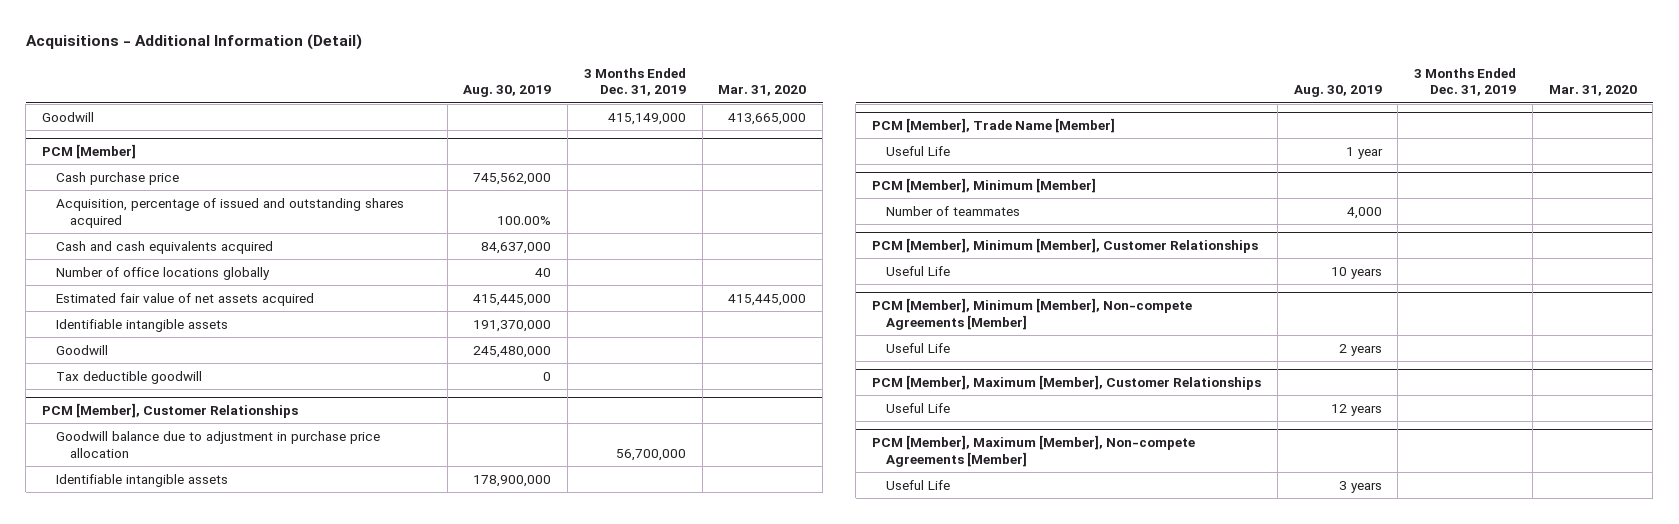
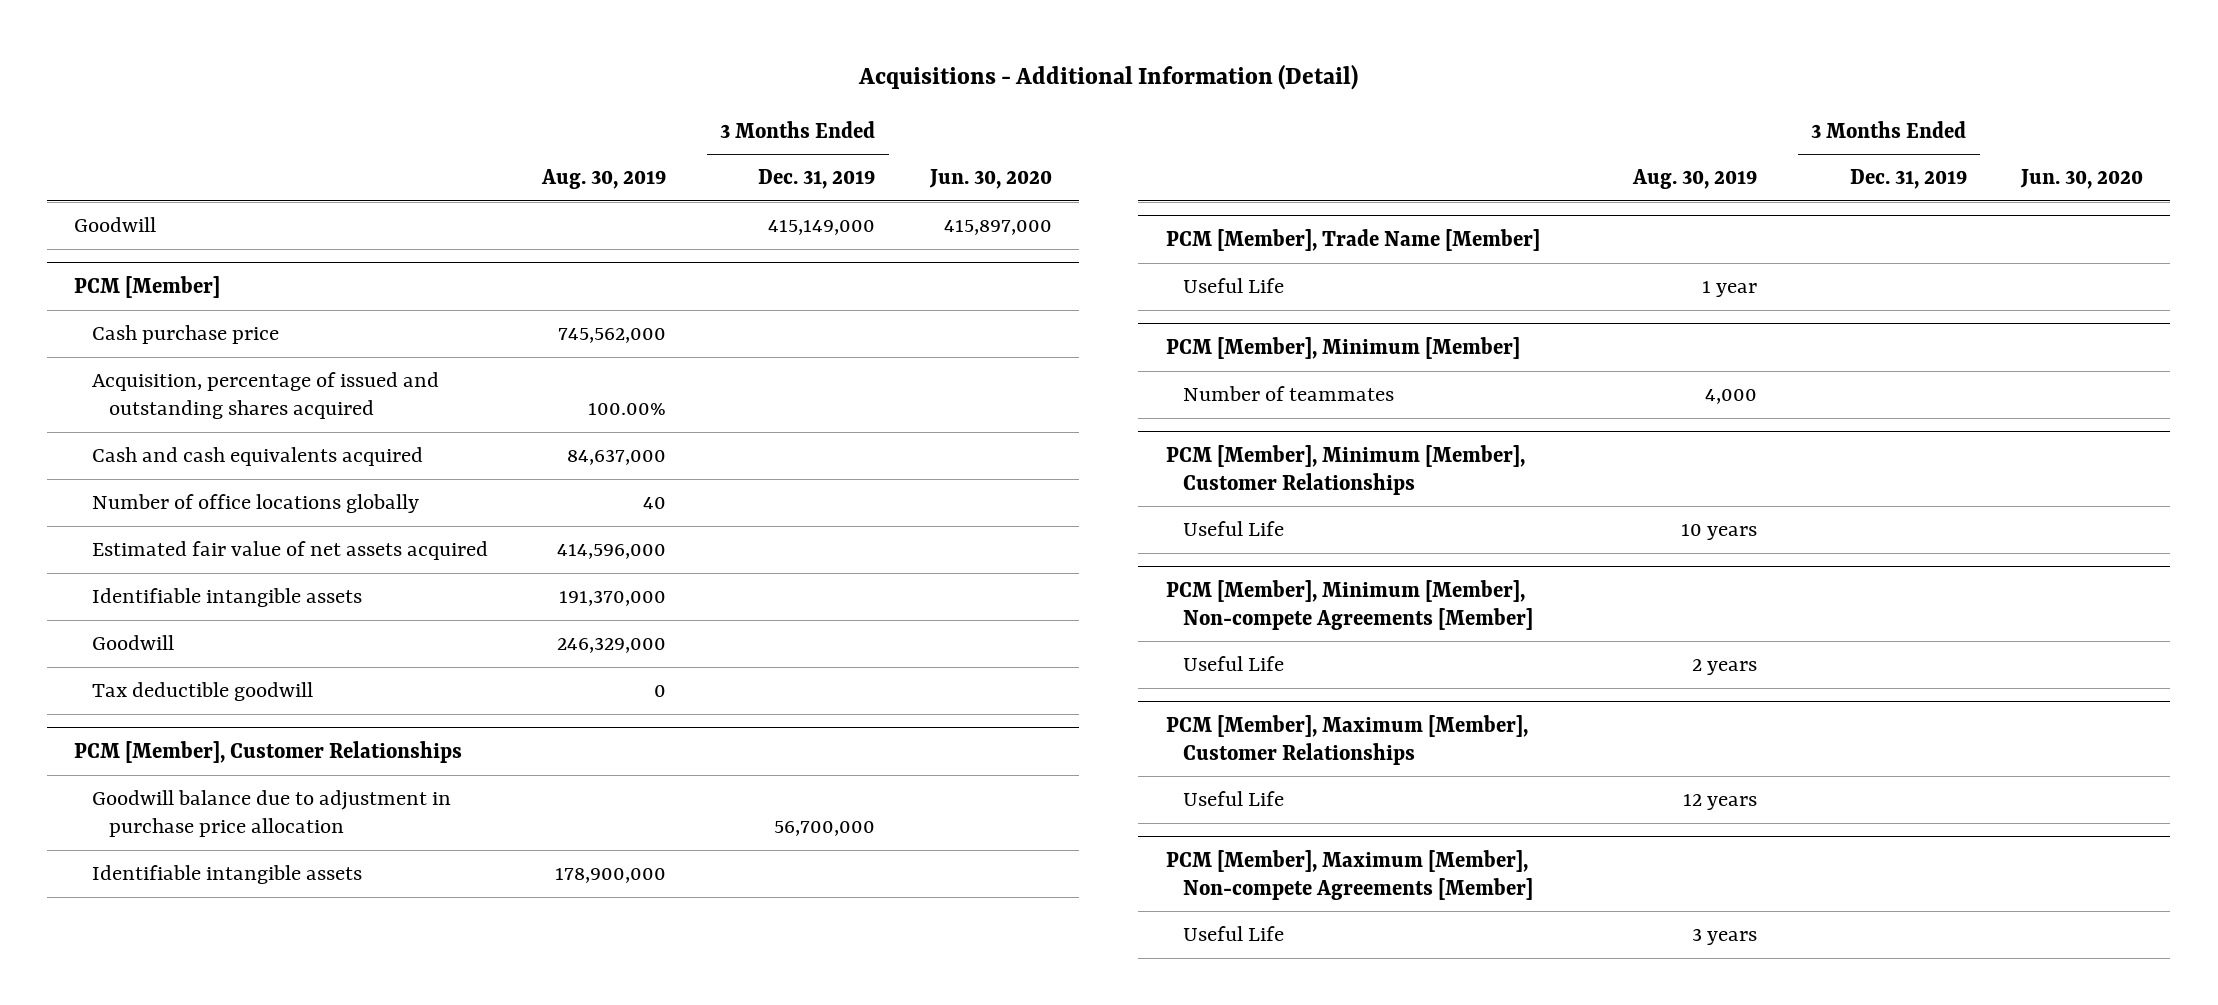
- | Aug. 30, 2019 | 3 Months Ended Dec. 31, 2019 | Mar. 31, 2020
+ | Aug. 30, 2019 | 3 Months Ended Dec. 31, 2019 | Jun. 30, 2020
@ PCM [Member]
- Estimated fair value of net assets acquired | 415,445,000 | | 415,445,000
+ Estimated fair value of net assets acquired | 414,596,000 | |
- Goodwill | 245,480,000 | |
+ Goodwill | 246,329,000 | |

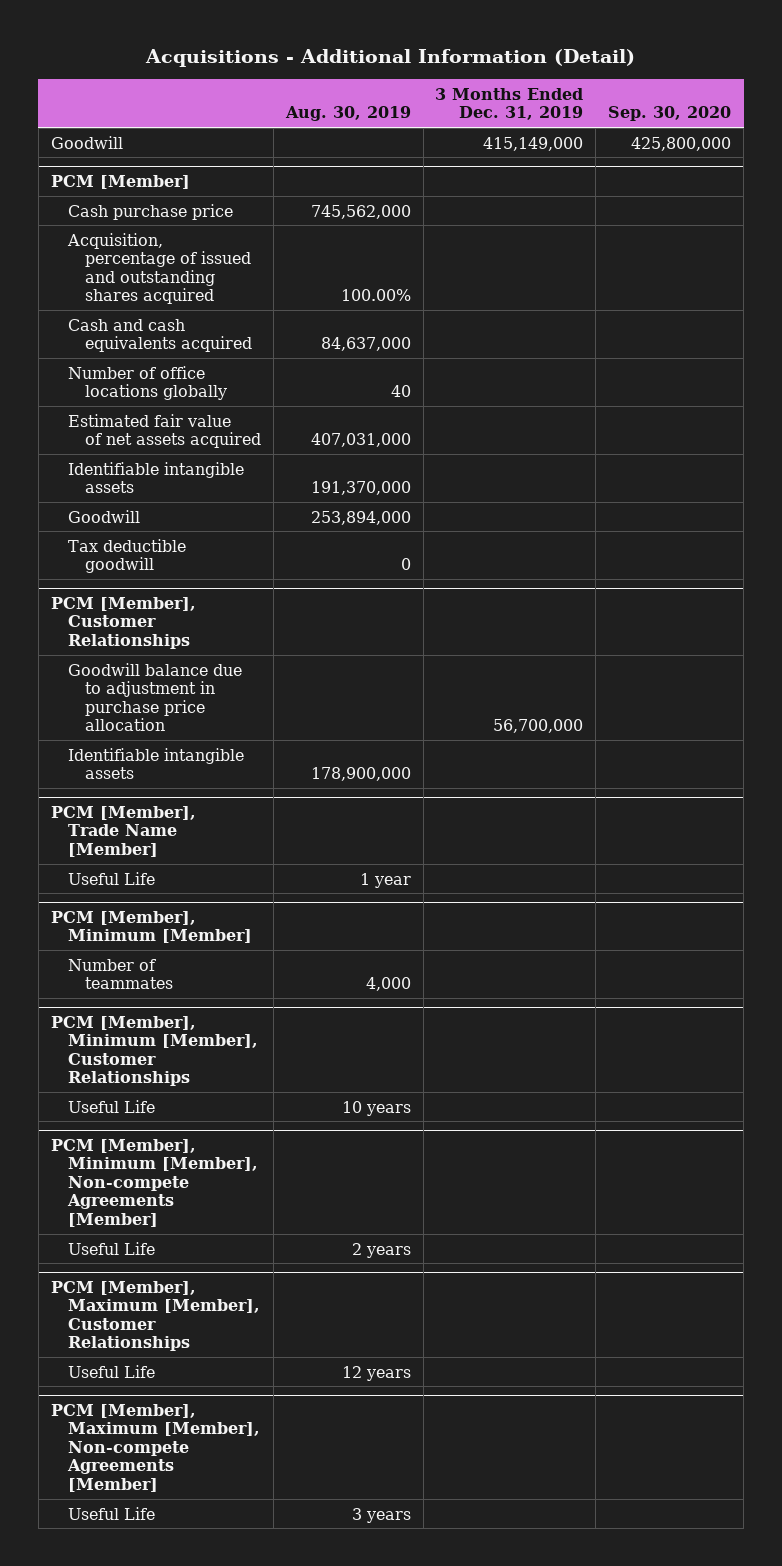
- | Aug. 30, 2019 | 3 Months Ended Dec. 31, 2019 | Jun. 30, 2020
+ | Aug. 30, 2019 | 3 Months Ended Dec. 31, 2019 | Sep. 30, 2020
@ PCM [Member]
- Estimated fair value of net assets acquired | 414,596,000 | |
+ Estimated fair value of net assets acquired | 407,031,000 | |
- Goodwill | 246,329,000 | |
+ Goodwill | 253,894,000 | |

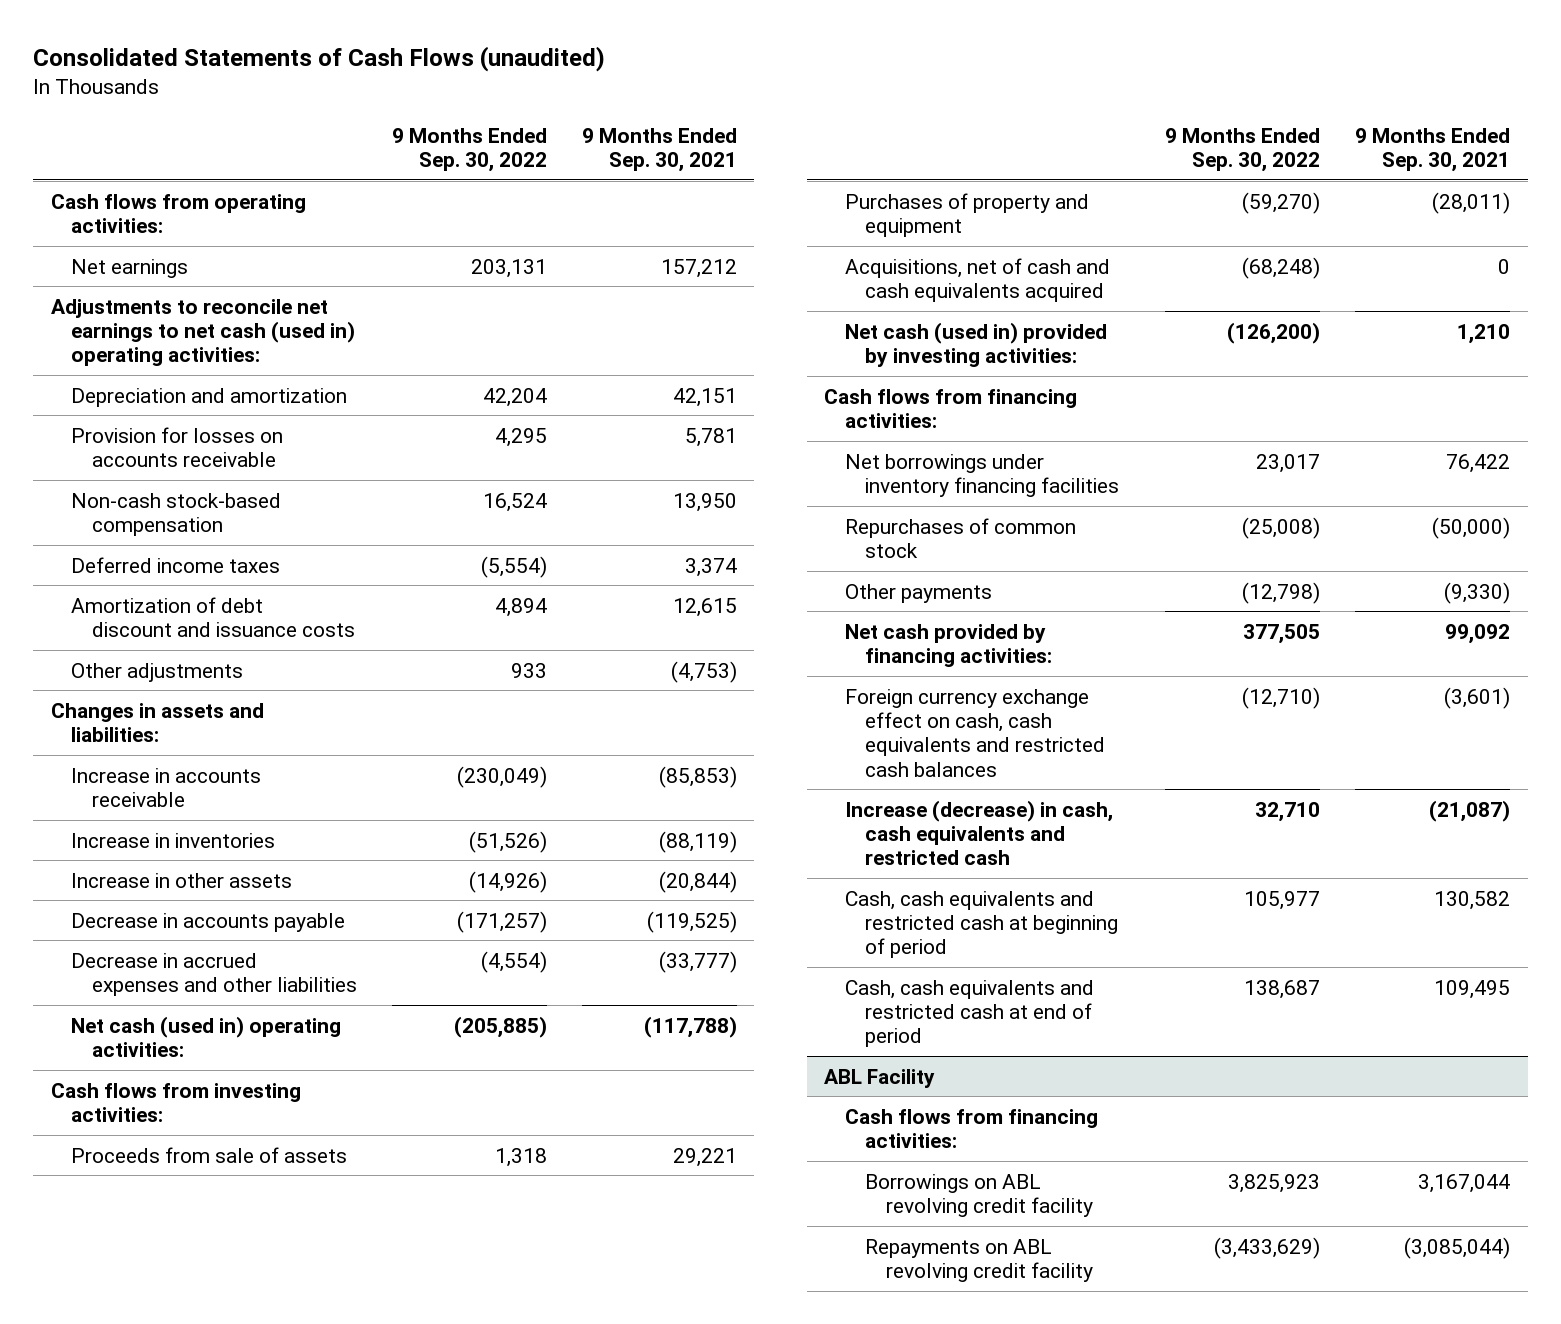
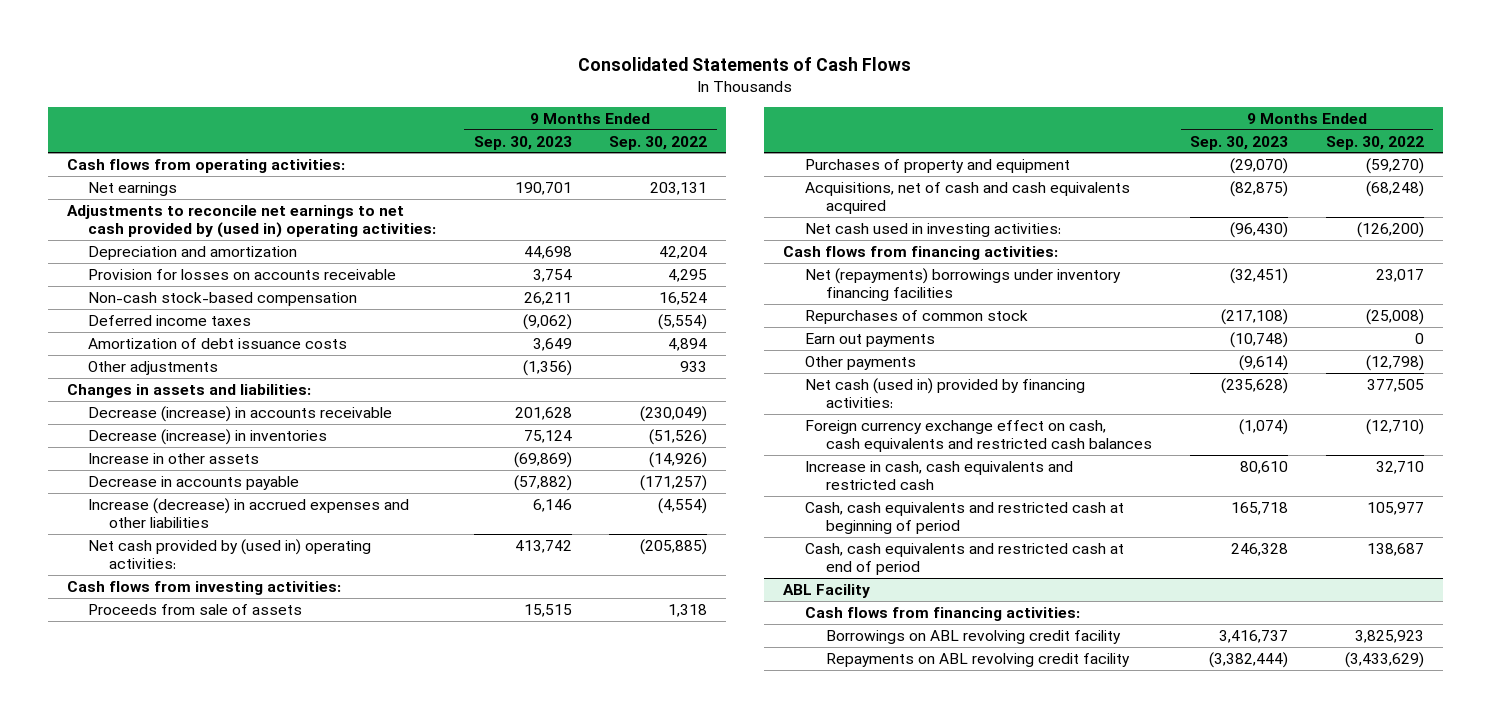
- Consolidated Statements of Cash Flows (unaudited)
+ Consolidated Statements of Cash Flows
- | 9 Months Ended Sep. 30, 2022 | 9 Months Ended Sep. 30, 2021
+ | 9 Months Ended Sep. 30, 2023 | 9 Months Ended Sep. 30, 2022
- Adjustments to reconcile net earnings to net cash (used in) operating activities:
+ Adjustments to reconcile net earnings to net cash provided by (used in) operating activities:
- Amortization of debt discount and issuance costs | 4,894 | 12,615
+ Amortization of debt issuance costs | 3,649 | 4,894
- Increase in accounts receivable | (230,049) | (85,853)
- Increase in inventories | (51,526) | (88,119)
+ Decrease (increase) in accounts receivable | 201,628 | (230,049)
+ Decrease (increase) in inventories | 75,124 | (51,526)
- Decrease in accrued expenses and other liabilities | (4,554) | (33,777)
- Net cash (used in) operating activities: | (205,885) | (117,788)
+ Increase (decrease) in accrued expenses and other liabilities | 6,146 | (4,554)
+ Net cash provided by (used in) operating activities: | 413,742 | (205,885)
- Net cash (used in) provided by investing activities: | (126,200) | 1,210
+ Net cash used in investing activities: | (96,430) | (126,200)
- Net borrowings under inventory financing facilities | 23,017 | 76,422
+ Net (repayments) borrowings under inventory financing facilities | (32,451) | 23,017
+ Earn out payments | (10,748) | 0
- Net cash provided by financing activities: | 377,505 | 99,092
+ Net cash (used in) provided by financing activities: | (235,628) | 377,505
- Increase (decrease) in cash, cash equivalents and restricted cash | 32,710 | (21,087)
+ Increase in cash, cash equivalents and restricted cash | 80,610 | 32,710

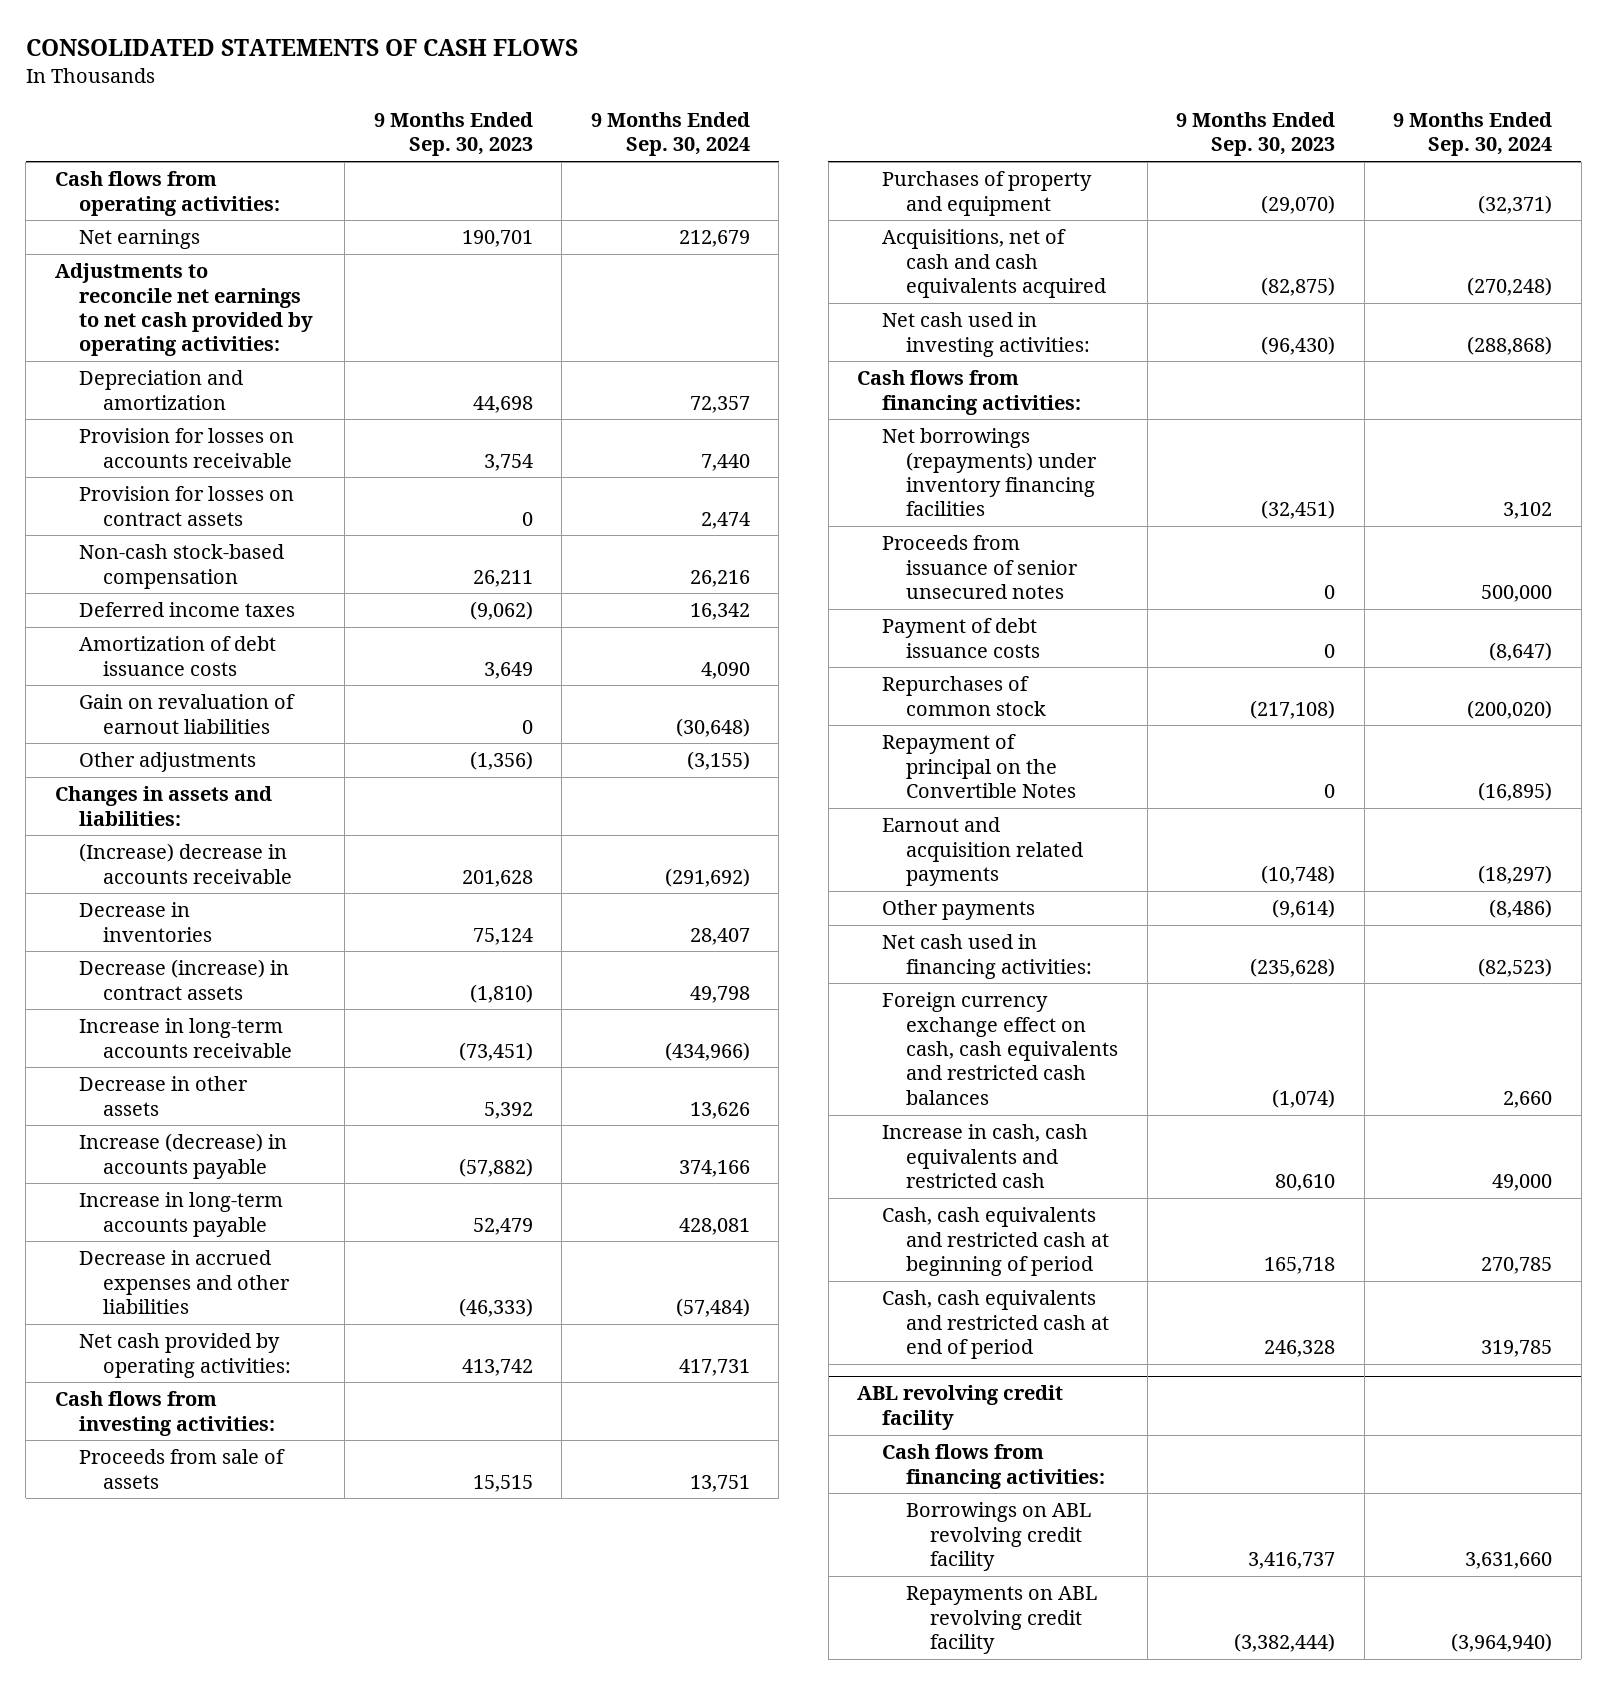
- Consolidated Statements of Cash Flows
+ CONSOLIDATED STATEMENTS OF CASH FLOWS
- | 9 Months Ended Sep. 30, 2023 | 9 Months Ended Sep. 30, 2022
+ | 9 Months Ended Sep. 30, 2023 | 9 Months Ended Sep. 30, 2024
- Adjustments to reconcile net earnings to net cash provided by (used in) operating activities:
+ Adjustments to reconcile net earnings to net cash provided by operating activities:
+ Provision for losses on contract assets | 0 | 2,474
+ Gain on revaluation of earnout liabilities | 0 | (30,648)
- Decrease (increase) in accounts receivable | 201,628 | (230,049)
- Decrease (increase) in inventories | 75,124 | (51,526)
- Increase in other assets | (69,869) | (14,926)
- Decrease in accounts payable | (57,882) | (171,257)
- Increase (decrease) in accrued expenses and other liabilities | 6,146 | (4,554)
- Net cash provided by (used in) operating activities: | 413,742 | (205,885)
+ (Increase) decrease in accounts receivable | 201,628 | (291,692)
+ Decrease in inventories | 75,124 | 28,407
+ Decrease (increase) in contract assets | (1,810) | 49,798
+ Increase in long-term accounts receivable | (73,451) | (434,966)
+ Decrease in other assets | 5,392 | 13,626
+ Increase (decrease) in accounts payable | (57,882) | 374,166
+ Increase in long-term accounts payable | 52,479 | 428,081
+ Decrease in accrued expenses and other liabilities | (46,333) | (57,484)
+ Net cash provided by operating activities: | 413,742 | 417,731
- Net (repayments) borrowings under inventory financing facilities | (32,451) | 23,017
+ Net borrowings (repayments) under inventory financing facilities | (32,451) | 3,102
+ Proceeds from issuance of senior unsecured notes | 0 | 500,000
+ Payment of debt issuance costs | 0 | (8,647)
- Earn out payments | (10,748) | 0
+ Repayment of principal on the Convertible Notes | 0 | (16,895)
+ Earnout and acquisition related payments | (10,748) | (18,297)
- Net cash (used in) provided by financing activities: | (235,628) | 377,505
+ Net cash used in financing activities: | (235,628) | (82,523)
- ABL Facility
+ ABL revolving credit facility

